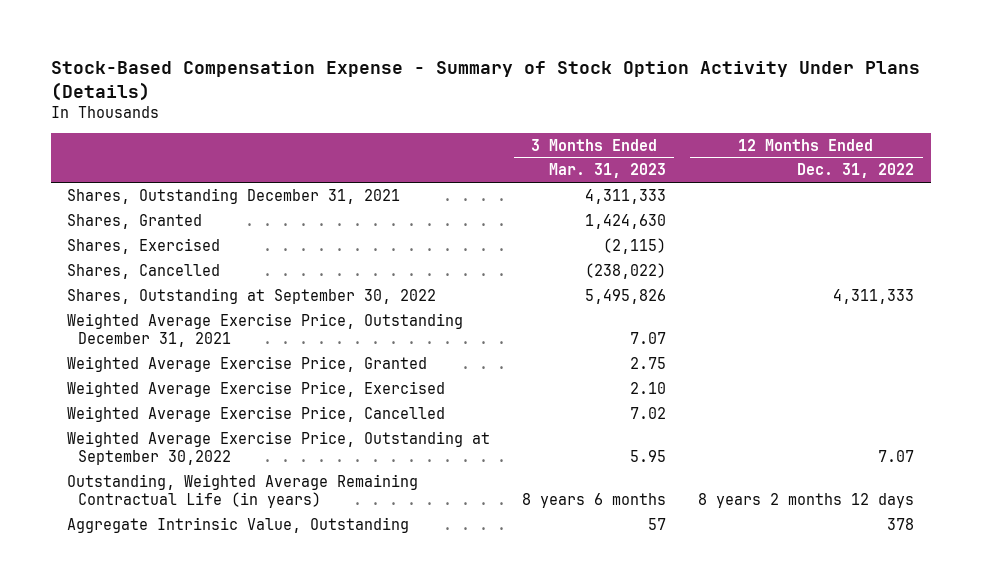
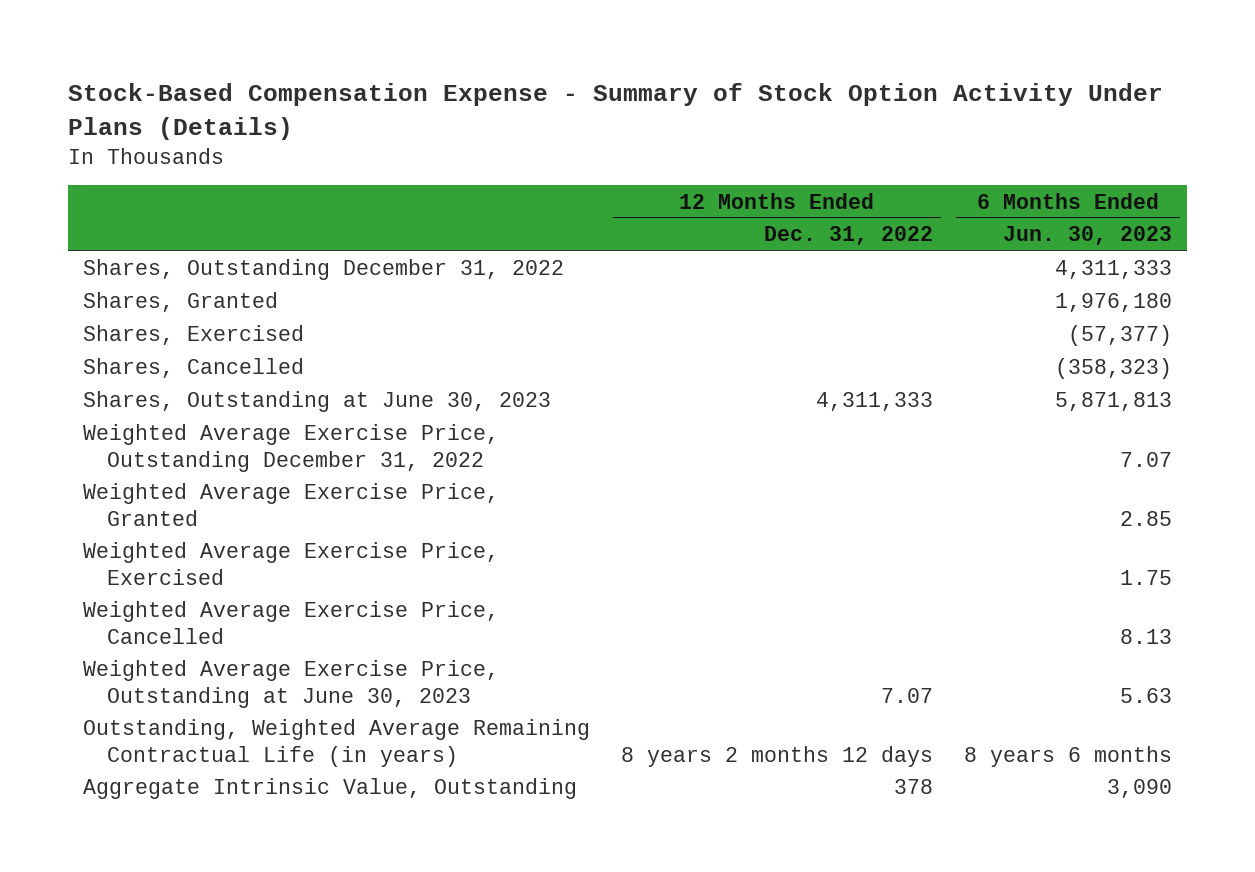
- | 3 Months Ended Mar. 31, 2023 | 12 Months Ended Dec. 31, 2022
+ | 12 Months Ended Dec. 31, 2022 | 6 Months Ended Jun. 30, 2023
- Shares, Outstanding December 31, 2021 | 4,311,333 |
+ Shares, Outstanding December 31, 2022 | | 4,311,333
- Shares, Outstanding at September 30, 2022 | 5,495,826 | 4,311,333
- Weighted Average Exercise Price, Outstanding December 31, 2021 | 7.07 |
+ Shares, Outstanding at June 30, 2023 | 4,311,333 | 5,871,813
+ Weighted Average Exercise Price, Outstanding December 31, 2022 | | 7.07
- Weighted Average Exercise Price, Outstanding at September 30,2022 | 5.95 | 7.07
+ Weighted Average Exercise Price, Outstanding at June 30, 2023 | 7.07 | 5.63

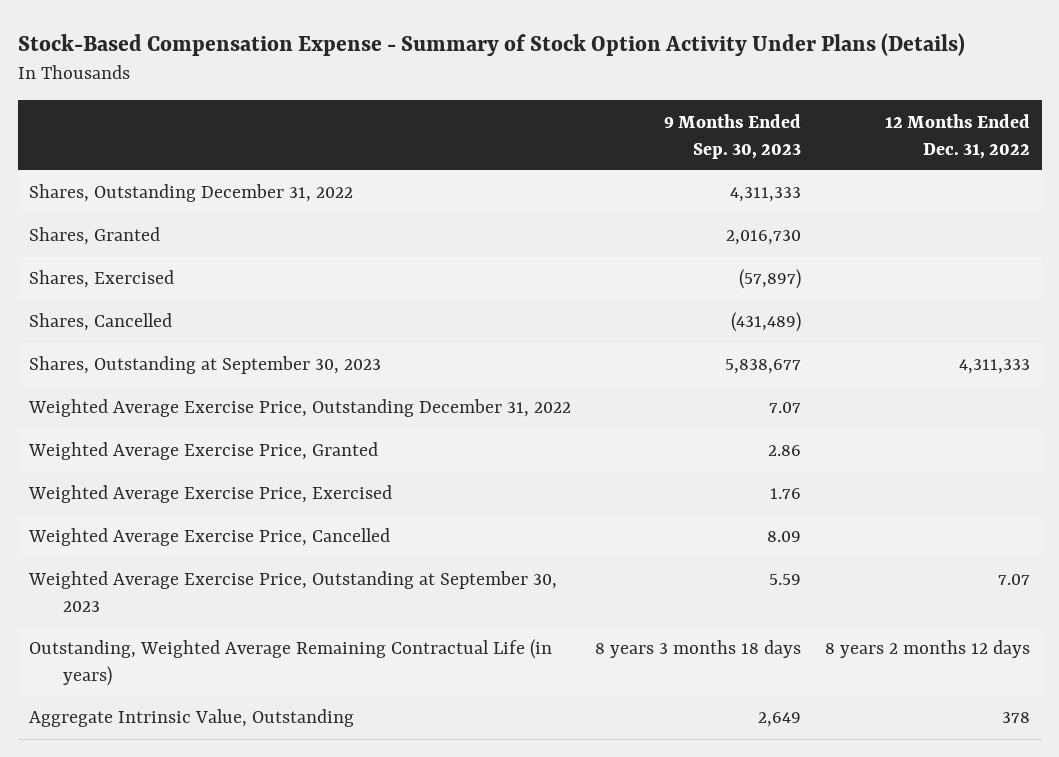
- | 12 Months Ended Dec. 31, 2022 | 6 Months Ended Jun. 30, 2023
+ | 9 Months Ended Sep. 30, 2023 | 12 Months Ended Dec. 31, 2022
- Shares, Outstanding at June 30, 2023 | 4,311,333 | 5,871,813
+ Shares, Outstanding at September 30, 2023 | 5,838,677 | 4,311,333
- Weighted Average Exercise Price, Outstanding at June 30, 2023 | 7.07 | 5.63
+ Weighted Average Exercise Price, Outstanding at September 30, 2023 | 5.59 | 7.07

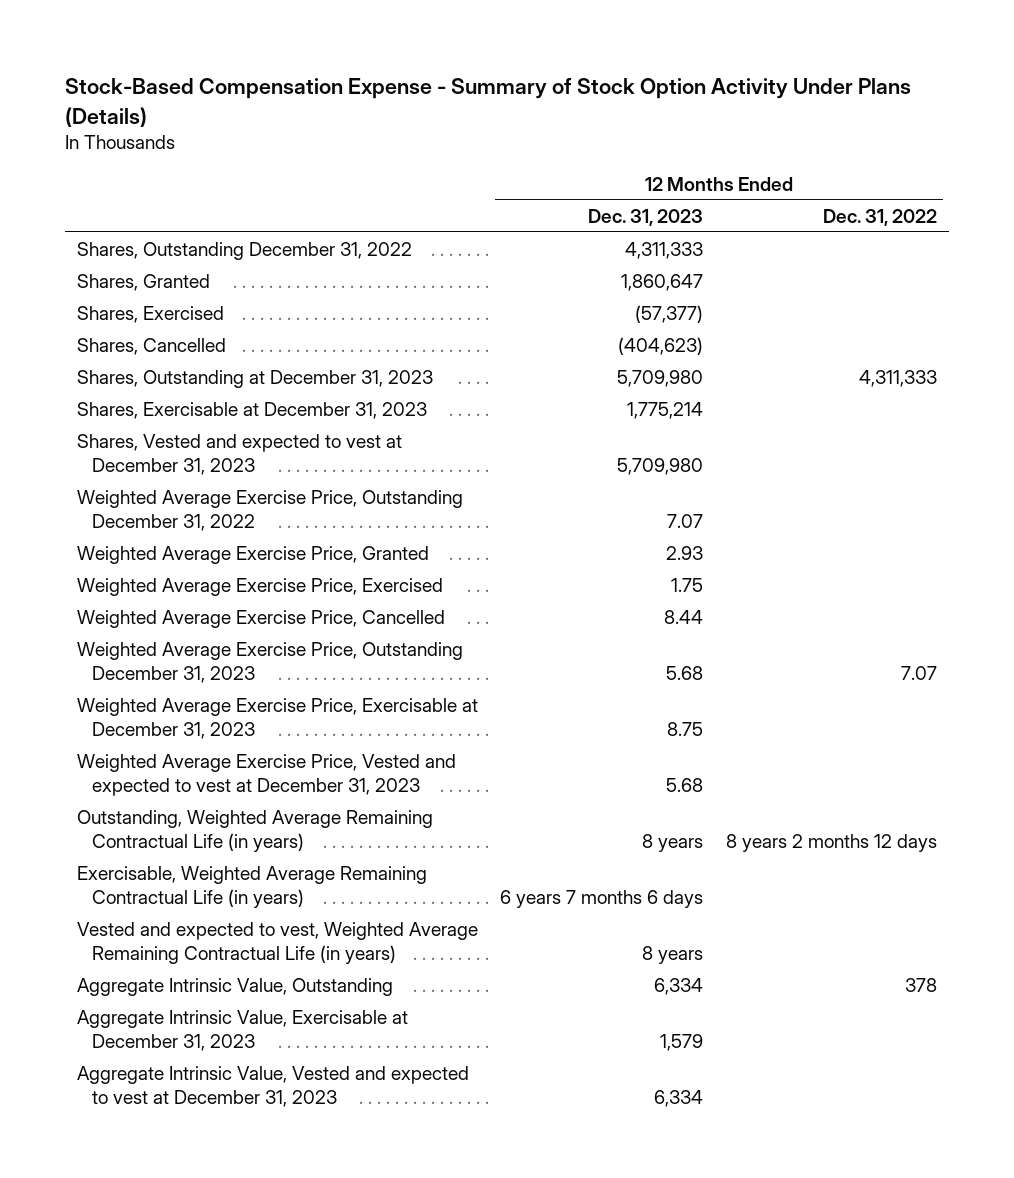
- | 9 Months Ended Sep. 30, 2023 | 12 Months Ended Dec. 31, 2022
+ | 12 Months Ended Dec. 31, 2023 | 12 Months Ended Dec. 31, 2022
- Shares, Outstanding at September 30, 2023 | 5,838,677 | 4,311,333
+ Shares, Outstanding at December 31, 2023 | 5,709,980 | 4,311,333
+ Shares, Exercisable at December 31, 2023 | 1,775,214 |
+ Shares, Vested and expected to vest at December 31, 2023 | 5,709,980 |
- Weighted Average Exercise Price, Outstanding at September 30, 2023 | 5.59 | 7.07
+ Weighted Average Exercise Price, Outstanding December 31, 2023 | 5.68 | 7.07
+ Weighted Average Exercise Price, Exercisable at December 31, 2023 | 8.75 |
+ Weighted Average Exercise Price, Vested and expected to vest at December 31, 2023 | 5.68 |
+ Exercisable, Weighted Average Remaining Contractual Life (in years) | 6 years 7 months 6 days |
+ Vested and expected to vest, Weighted Average Remaining Contractual Life (in years) | 8 years |
+ Aggregate Intrinsic Value, Exercisable at December 31, 2023 | 1,579 |
+ Aggregate Intrinsic Value, Vested and expected to vest at December 31, 2023 | 6,334 |

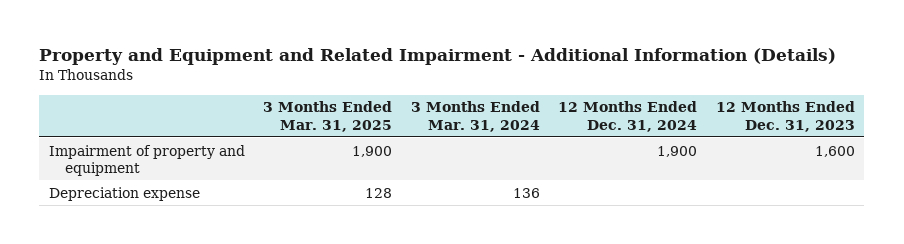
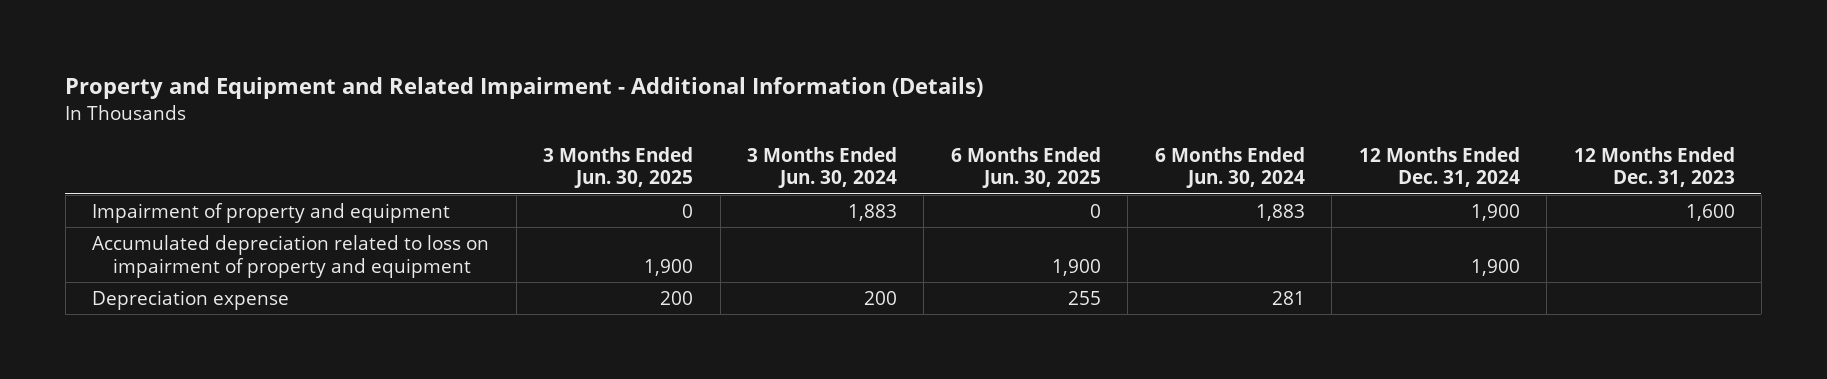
- | 3 Months Ended Mar. 31, 2025 | 3 Months Ended Mar. 31, 2024 | 12 Months Ended Dec. 31, 2024 | 12 Months Ended Dec. 31, 2023
+ | 3 Months Ended Jun. 30, 2025 | 3 Months Ended Jun. 30, 2024 | 6 Months Ended Jun. 30, 2025 | 6 Months Ended Jun. 30, 2024 | 12 Months Ended Dec. 31, 2024 | 12 Months Ended Dec. 31, 2023
+ Accumulated depreciation related to loss on impairment of property and equipment | 1,900 | | 1,900 | | 1,900 |

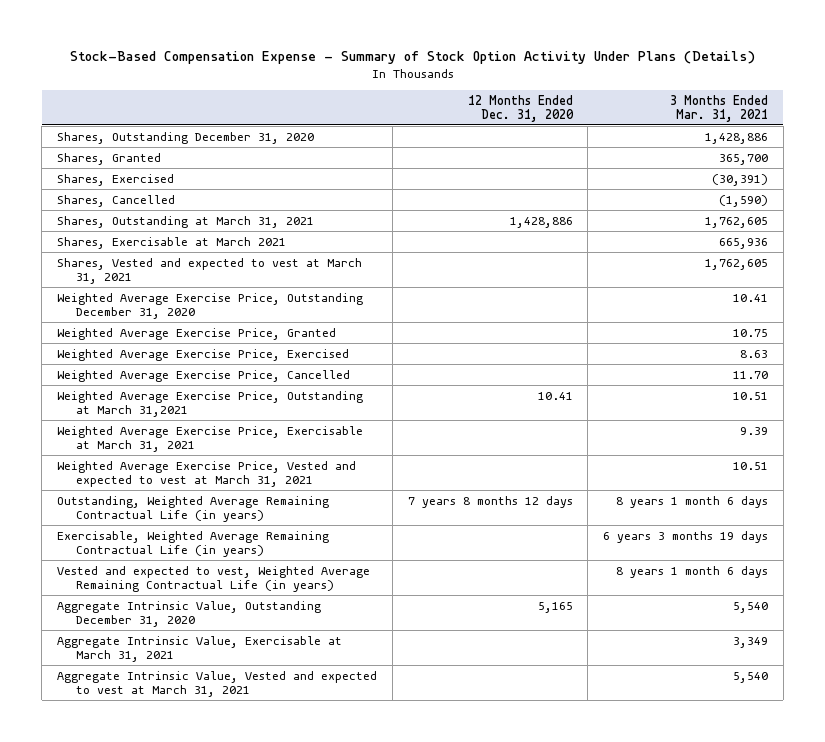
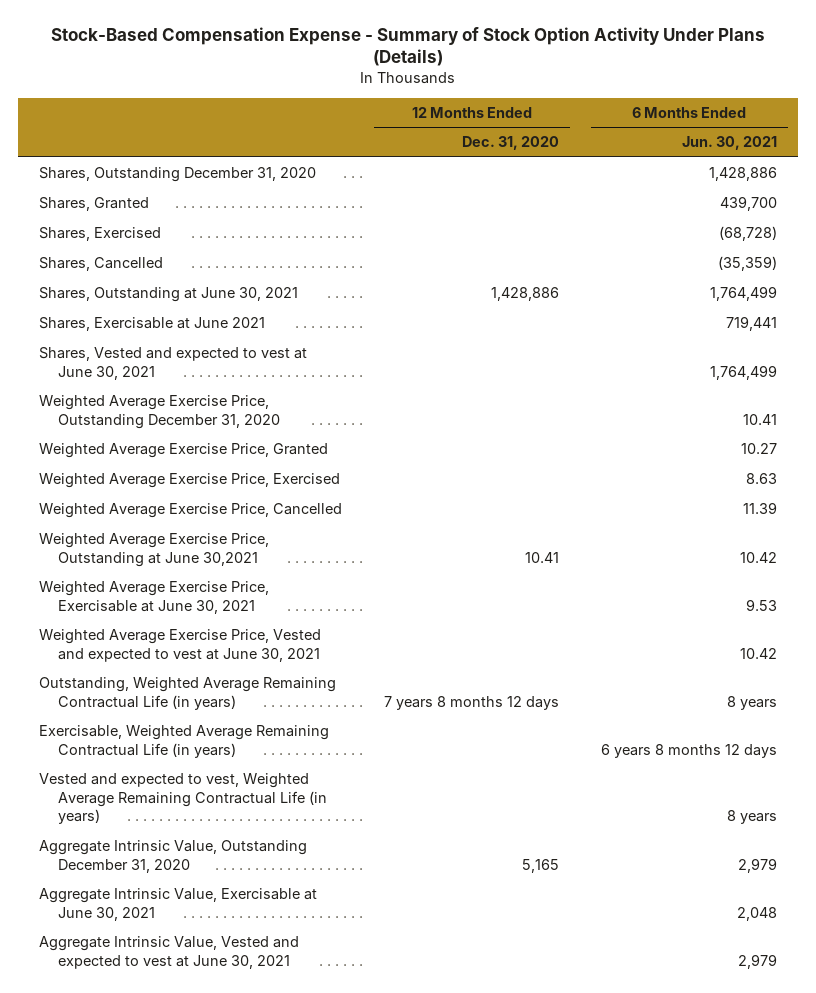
- | 12 Months Ended Dec. 31, 2020 | 3 Months Ended Mar. 31, 2021
+ | 12 Months Ended Dec. 31, 2020 | 6 Months Ended Jun. 30, 2021
- Shares, Outstanding at March 31, 2021 | 1,428,886 | 1,762,605
- Shares, Exercisable at March 2021 | | 665,936
- Shares, Vested and expected to vest at March 31, 2021 | | 1,762,605
+ Shares, Outstanding at June 30, 2021 | 1,428,886 | 1,764,499
+ Shares, Exercisable at June 2021 | | 719,441
+ Shares, Vested and expected to vest at June 30, 2021 | | 1,764,499
- Weighted Average Exercise Price, Outstanding at March 31,2021 | 10.41 | 10.51
- Weighted Average Exercise Price, Exercisable at March 31, 2021 | | 9.39
- Weighted Average Exercise Price, Vested and expected to vest at March 31, 2021 | | 10.51
+ Weighted Average Exercise Price, Outstanding at June 30,2021 | 10.41 | 10.42
+ Weighted Average Exercise Price, Exercisable at June 30, 2021 | | 9.53
+ Weighted Average Exercise Price, Vested and expected to vest at June 30, 2021 | | 10.42
- Aggregate Intrinsic Value, Exercisable at March 31, 2021 | | 3,349
- Aggregate Intrinsic Value, Vested and expected to vest at March 31, 2021 | | 5,540
+ Aggregate Intrinsic Value, Exercisable at June 30, 2021 | | 2,048
+ Aggregate Intrinsic Value, Vested and expected to vest at June 30, 2021 | | 2,979

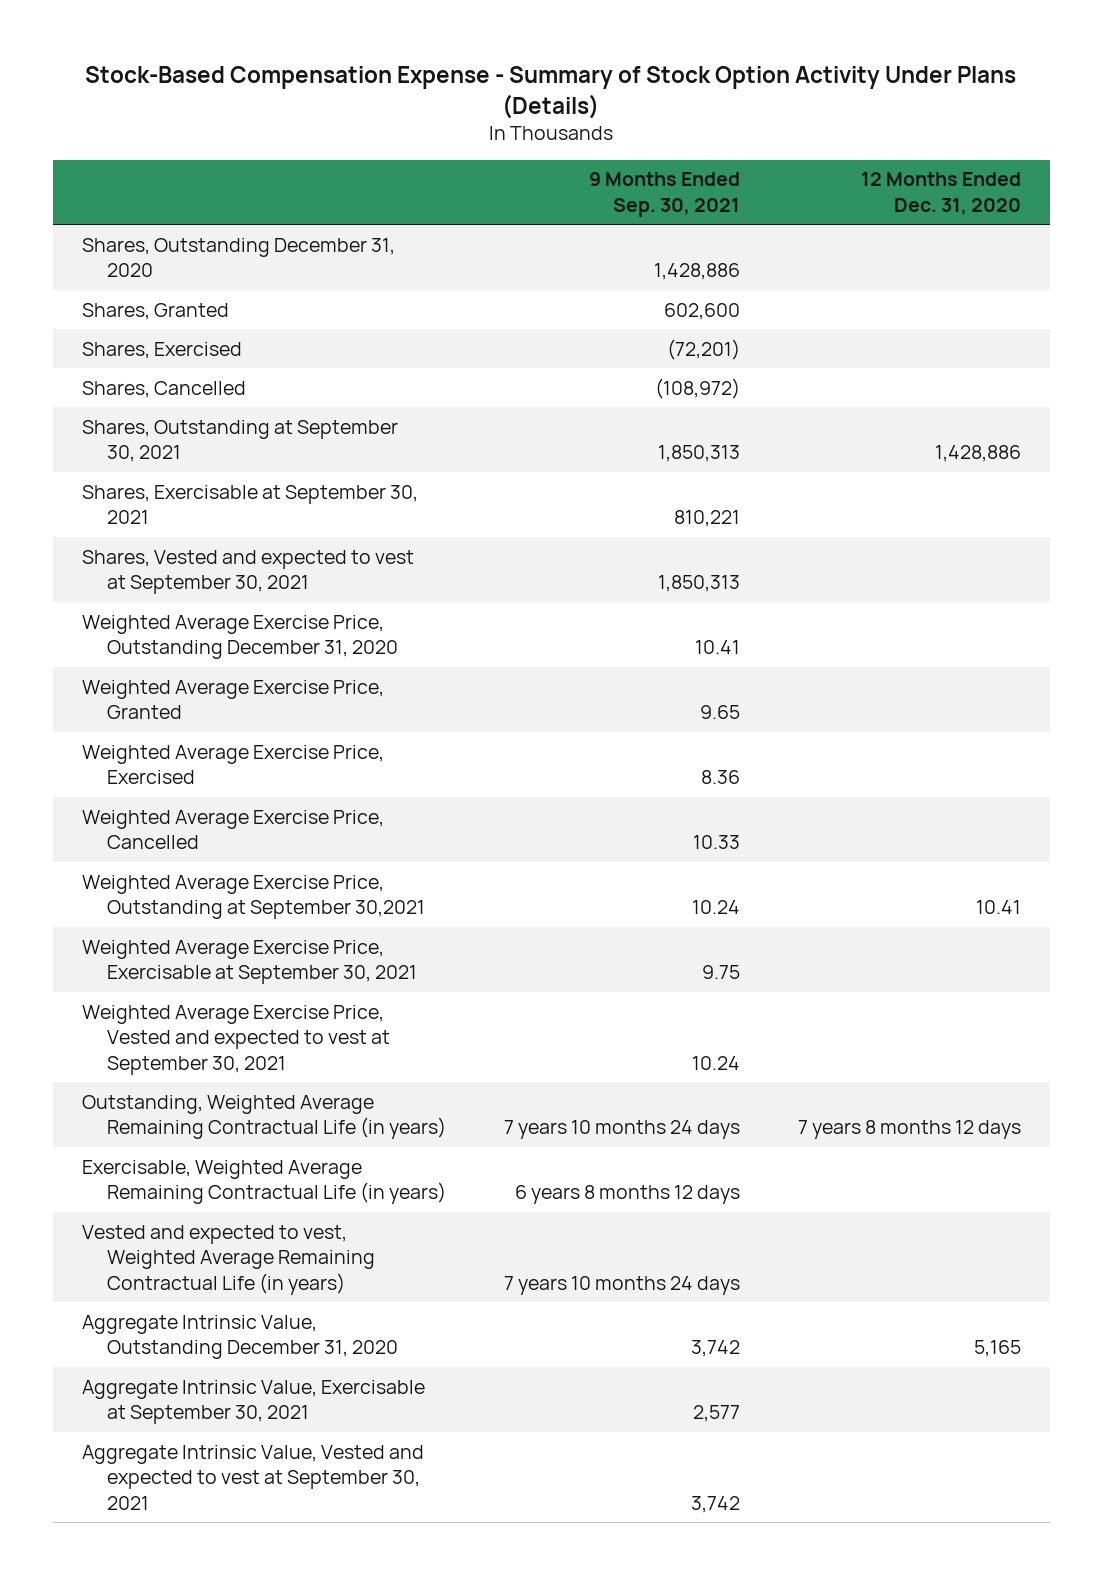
- | 12 Months Ended Dec. 31, 2020 | 6 Months Ended Jun. 30, 2021
+ | 9 Months Ended Sep. 30, 2021 | 12 Months Ended Dec. 31, 2020
- Shares, Outstanding at June 30, 2021 | 1,428,886 | 1,764,499
- Shares, Exercisable at June 2021 | | 719,441
- Shares, Vested and expected to vest at June 30, 2021 | | 1,764,499
+ Shares, Outstanding at September 30, 2021 | 1,850,313 | 1,428,886
+ Shares, Exercisable at September 30, 2021 | 810,221 |
+ Shares, Vested and expected to vest at September 30, 2021 | 1,850,313 |
- Weighted Average Exercise Price, Outstanding at June 30,2021 | 10.41 | 10.42
- Weighted Average Exercise Price, Exercisable at June 30, 2021 | | 9.53
- Weighted Average Exercise Price, Vested and expected to vest at June 30, 2021 | | 10.42
+ Weighted Average Exercise Price, Outstanding at September 30,2021 | 10.24 | 10.41
+ Weighted Average Exercise Price, Exercisable at September 30, 2021 | 9.75 |
+ Weighted Average Exercise Price, Vested and expected to vest at September 30, 2021 | 10.24 |
- Aggregate Intrinsic Value, Exercisable at June 30, 2021 | | 2,048
- Aggregate Intrinsic Value, Vested and expected to vest at June 30, 2021 | | 2,979
+ Aggregate Intrinsic Value, Exercisable at September 30, 2021 | 2,577 |
+ Aggregate Intrinsic Value, Vested and expected to vest at September 30, 2021 | 3,742 |

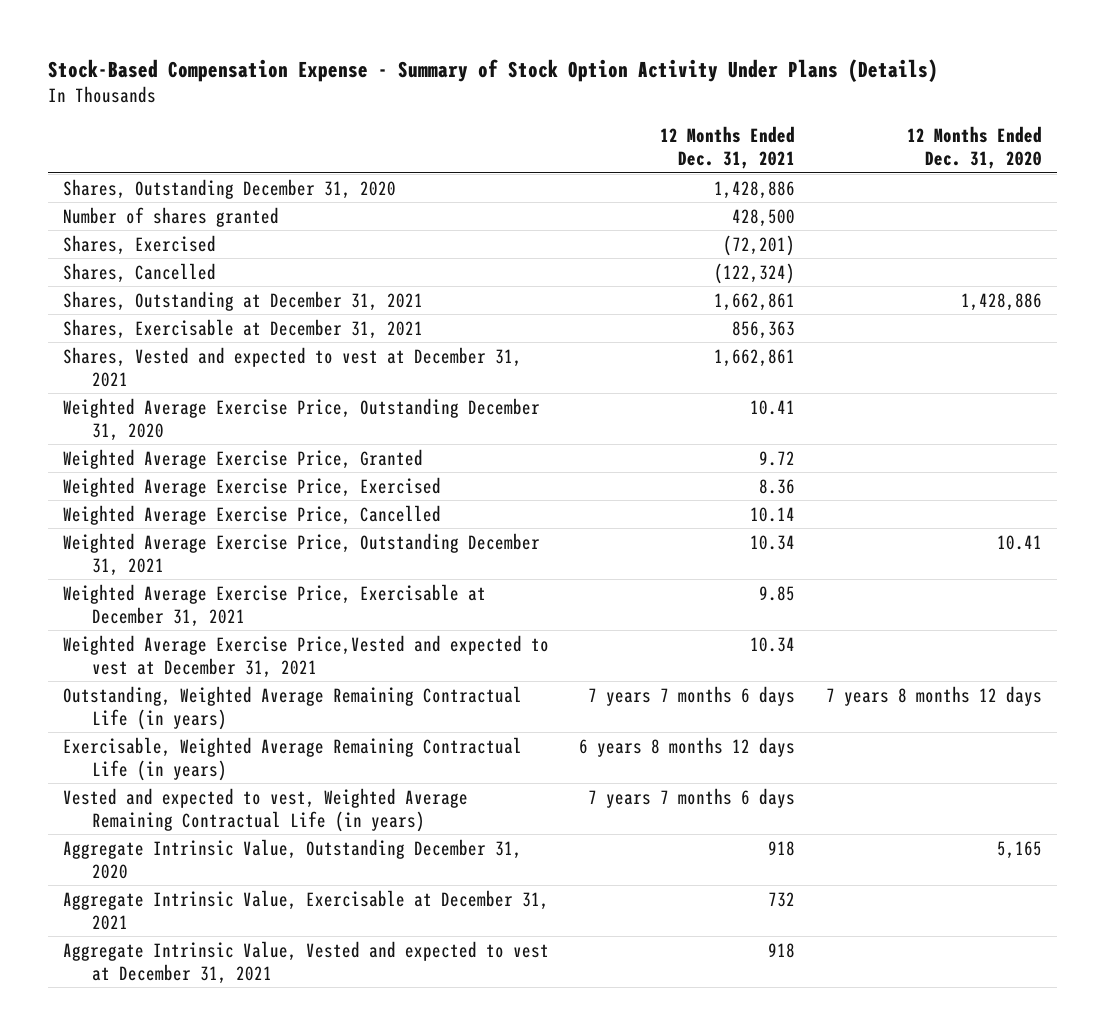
- | 9 Months Ended Sep. 30, 2021 | 12 Months Ended Dec. 31, 2020
+ | 12 Months Ended Dec. 31, 2021 | 12 Months Ended Dec. 31, 2020
- Shares, Granted | 602,600 |
+ Number of shares granted | 428,500 |
- Shares, Outstanding at September 30, 2021 | 1,850,313 | 1,428,886
- Shares, Exercisable at September 30, 2021 | 810,221 |
- Shares, Vested and expected to vest at September 30, 2021 | 1,850,313 |
+ Shares, Outstanding at December 31, 2021 | 1,662,861 | 1,428,886
+ Shares, Exercisable at December 31, 2021 | 856,363 |
+ Shares, Vested and expected to vest at December 31, 2021 | 1,662,861 |
- Weighted Average Exercise Price, Outstanding at September 30,2021 | 10.24 | 10.41
- Weighted Average Exercise Price, Exercisable at September 30, 2021 | 9.75 |
- Weighted Average Exercise Price, Vested and expected to vest at September 30, 2021 | 10.24 |
+ Weighted Average Exercise Price, Outstanding December 31, 2021 | 10.34 | 10.41
+ Weighted Average Exercise Price, Exercisable at December 31, 2021 | 9.85 |
+ Weighted Average Exercise Price,Vested and expected to vest at December 31, 2021 | 10.34 |
- Aggregate Intrinsic Value, Exercisable at September 30, 2021 | 2,577 |
- Aggregate Intrinsic Value, Vested and expected to vest at September 30, 2021 | 3,742 |
+ Aggregate Intrinsic Value, Exercisable at December 31, 2021 | 732 |
+ Aggregate Intrinsic Value, Vested and expected to vest at December 31, 2021 | 918 |

